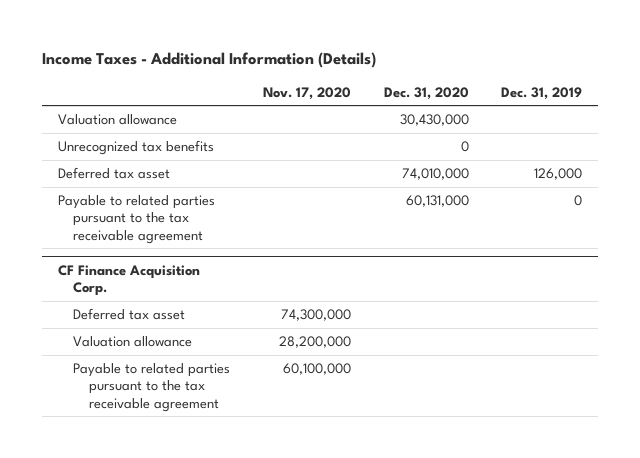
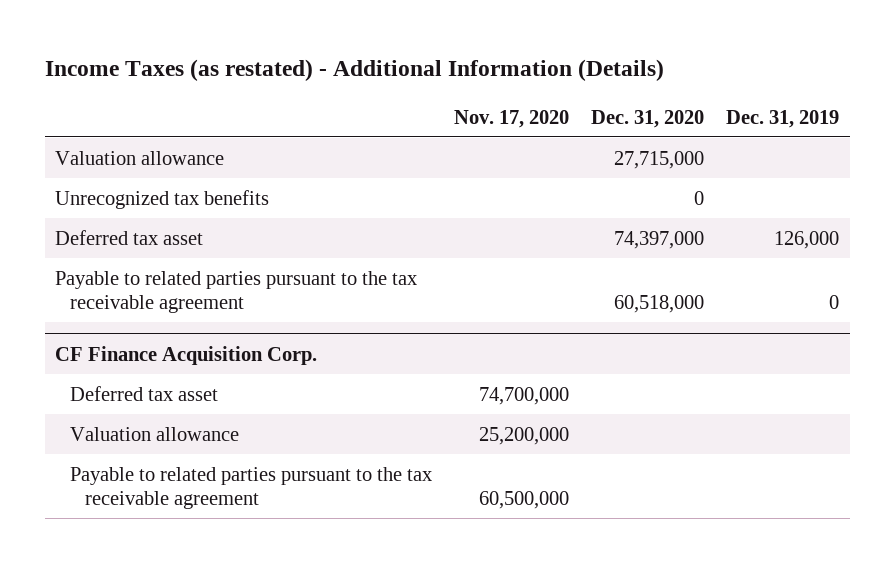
- Income Taxes - Additional Information (Details)
+ Income Taxes (as restated) - Additional Information (Details)
- Valuation allowance | | 30,430,000 |
+ Valuation allowance | | 27,715,000 |
- Deferred tax asset | | 74,010,000 | 126,000
- Payable to related parties pursuant to the tax receivable agreement | | 60,131,000 | 0
+ Deferred tax asset | | 74,397,000 | 126,000
+ Payable to related parties pursuant to the tax receivable agreement | | 60,518,000 | 0
@ CF Finance Acquisition Corp.
- Deferred tax asset | 74,300,000 | |
- Valuation allowance | 28,200,000 | |
- Payable to related parties pursuant to the tax receivable agreement | 60,100,000 | |
+ Deferred tax asset | 74,700,000 | |
+ Valuation allowance | 25,200,000 | |
+ Payable to related parties pursuant to the tax receivable agreement | 60,500,000 | |

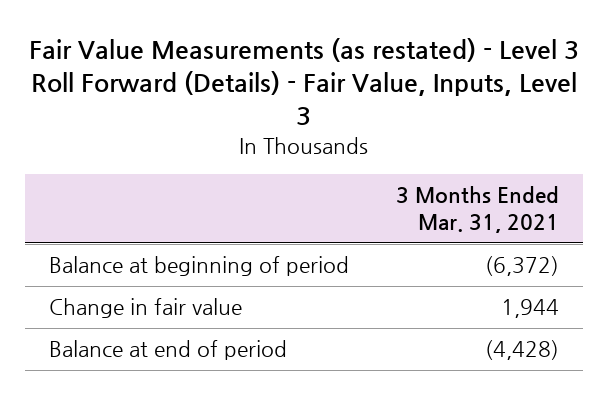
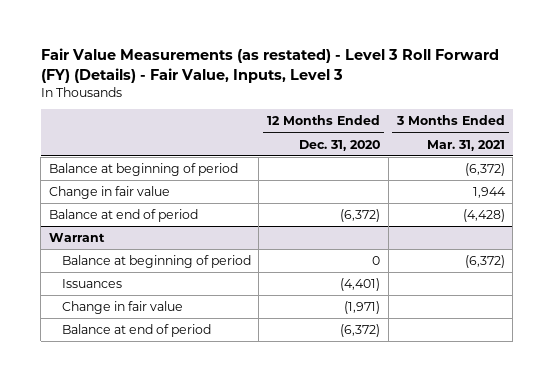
- Fair Value Measurements (as restated) - Level 3 Roll Forward (Details) - Fair Value, Inputs, Level 3
+ Fair Value Measurements (as restated) - Level 3 Roll Forward (FY) (Details) - Fair Value, Inputs, Level 3
- | 3 Months Ended Mar. 31, 2021
+ | 12 Months Ended Dec. 31, 2020 | 3 Months Ended Mar. 31, 2021
+ Warrant
+ Balance at beginning of period | 0 | (6,372)
+ Issuances | (4,401) |
+ Change in fair value | (1,971) |
+ Balance at end of period | (6,372) |

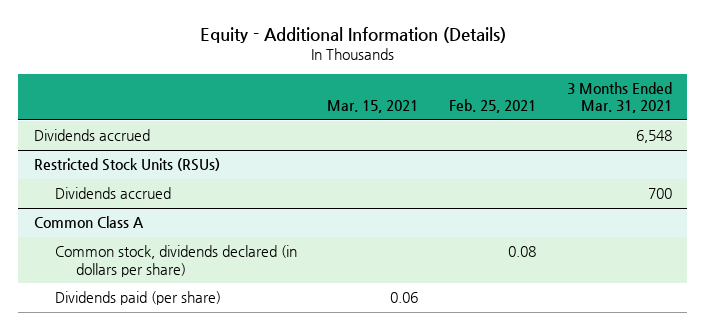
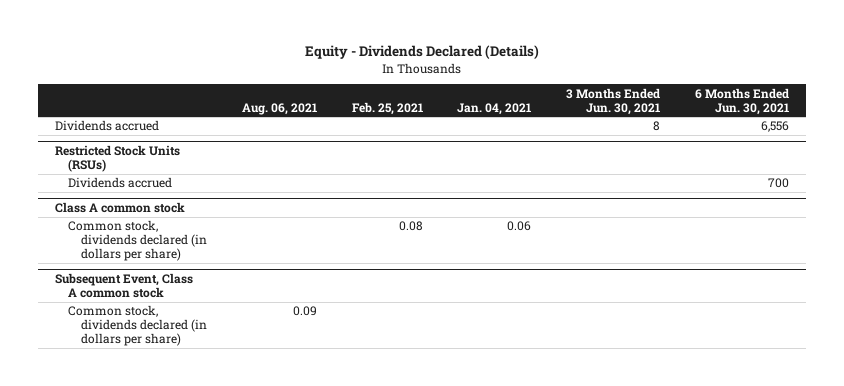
- Equity - Additional Information (Details)
+ Equity - Dividends Declared (Details)
- | Mar. 15, 2021 | Feb. 25, 2021 | 3 Months Ended Mar. 31, 2021
+ | Aug. 06, 2021 | Feb. 25, 2021 | Jan. 04, 2021 | 3 Months Ended Jun. 30, 2021 | 6 Months Ended Jun. 30, 2021
- Common Class A
+ Class A common stock
- Dividends paid (per share) | 0.06 | |
+ Subsequent Event, Class A common stock
+ Common stock, dividends declared (in dollars per share) | 0.09 | | | |

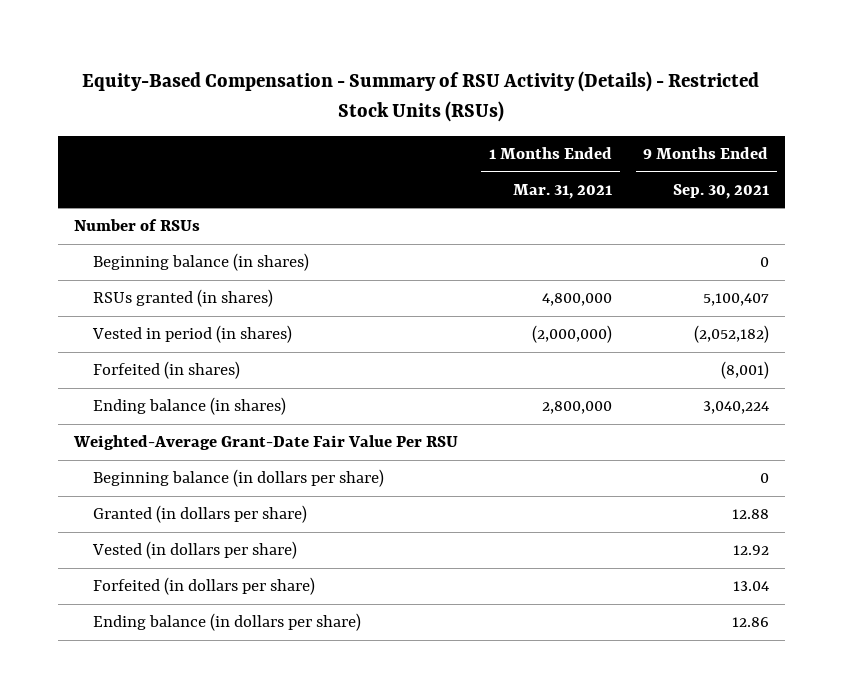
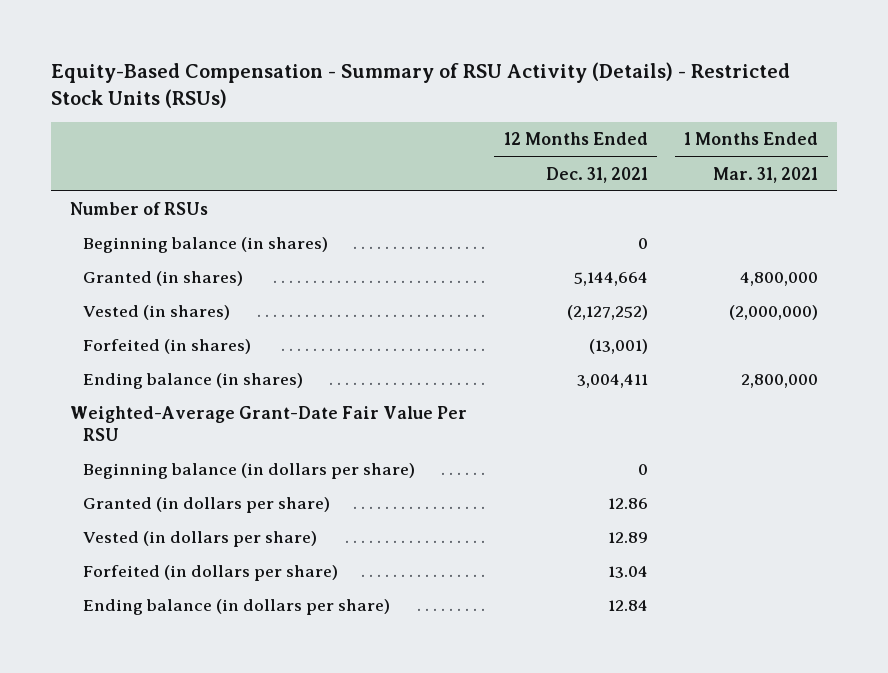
- | 1 Months Ended Mar. 31, 2021 | 9 Months Ended Sep. 30, 2021
+ | 12 Months Ended Dec. 31, 2021 | 1 Months Ended Mar. 31, 2021
- RSUs granted (in shares) | 4,800,000 | 5,100,407
- Vested in period (in shares) | (2,000,000) | (2,052,182)
+ Granted (in shares) | 5,144,664 | 4,800,000
+ Vested (in shares) | (2,127,252) | (2,000,000)

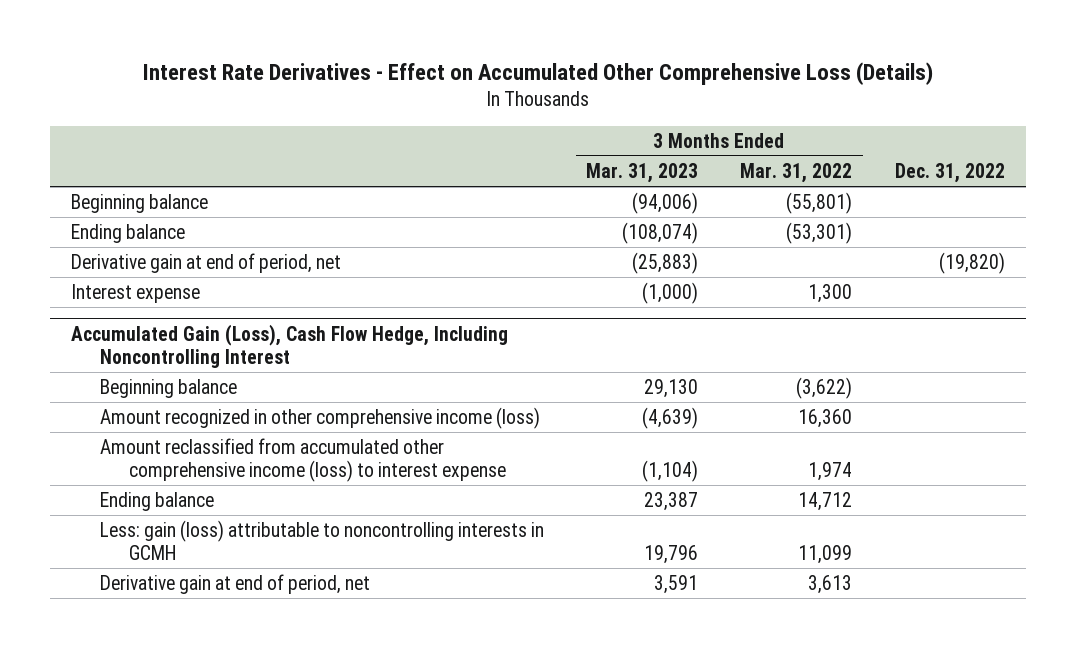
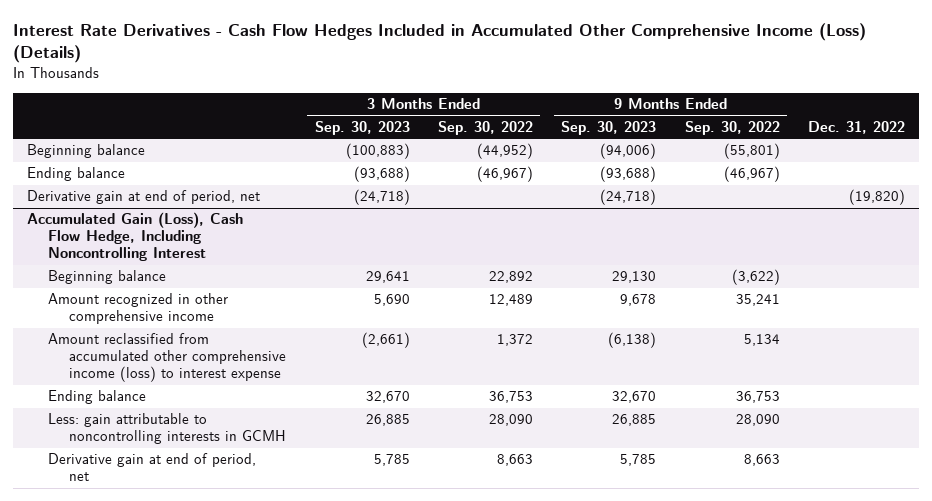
- Interest Rate Derivatives - Effect on Accumulated Other Comprehensive Loss (Details)
+ Interest Rate Derivatives - Cash Flow Hedges Included in Accumulated Other Comprehensive Income (Loss) (Details)
- | 3 Months Ended Mar. 31, 2023 | 3 Months Ended Mar. 31, 2022 | Dec. 31, 2022
+ | 3 Months Ended Sep. 30, 2023 | 3 Months Ended Sep. 30, 2022 | 9 Months Ended Sep. 30, 2023 | 9 Months Ended Sep. 30, 2022 | Dec. 31, 2022
- Interest expense | (1,000) | 1,300 |
@ Accumulated Gain (Loss), Cash Flow Hedge, Including Noncontrolling Interest
- Amount recognized in other comprehensive income (loss) | (4,639) | 16,360 |
+ Amount recognized in other comprehensive income | 5,690 | 12,489 | 9,678 | 35,241 |
- Less: gain (loss) attributable to noncontrolling interests in GCMH | 19,796 | 11,099 |
+ Less: gain attributable to noncontrolling interests in GCMH | 26,885 | 28,090 | 26,885 | 28,090 |

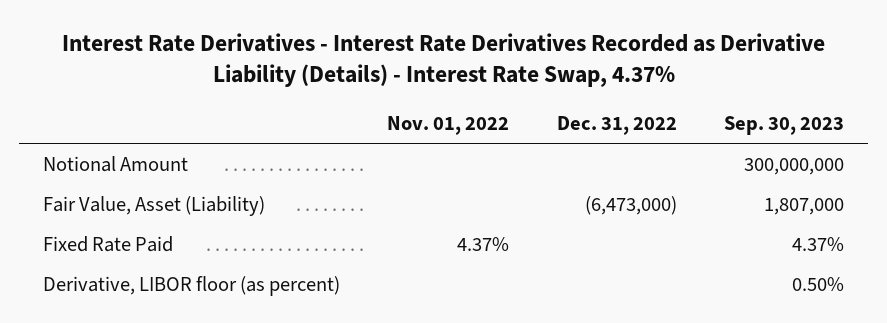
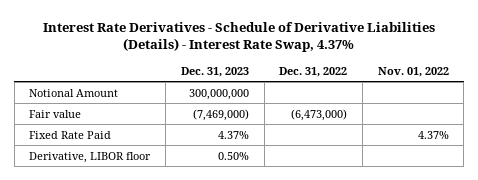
- Interest Rate Derivatives - Interest Rate Derivatives Recorded as Derivative Liability (Details) - Interest Rate Swap, 4.37%
+ Interest Rate Derivatives - Schedule of Derivative Liabilities (Details) - Interest Rate Swap, 4.37%
- | Nov. 01, 2022 | Dec. 31, 2022 | Sep. 30, 2023
+ | Dec. 31, 2023 | Dec. 31, 2022 | Nov. 01, 2022
- Fair Value, Asset (Liability) | | (6,473,000) | 1,807,000
+ Fair value | (7,469,000) | (6,473,000) |
- Derivative, LIBOR floor (as percent) | | | 0.50%
+ Derivative, LIBOR floor | 0.50% | |

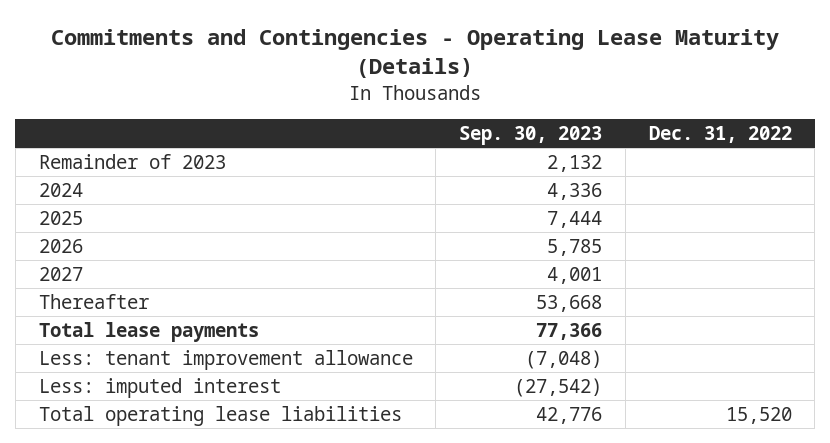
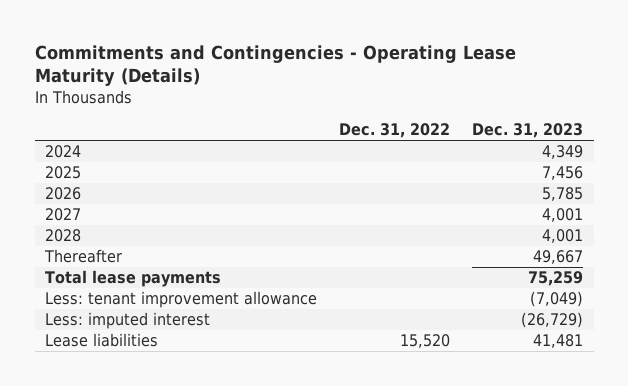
- | Sep. 30, 2023 | Dec. 31, 2022
+ | Dec. 31, 2022 | Dec. 31, 2023
- Remainder of 2023 | 2,132 |
+ 2028 | | 4,001
- Total operating lease liabilities | 42,776 | 15,520
+ Lease liabilities | 15,520 | 41,481

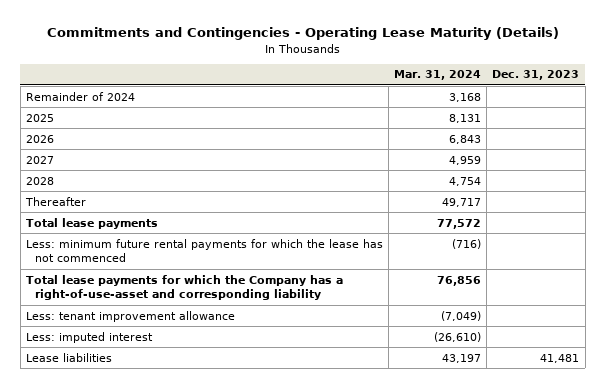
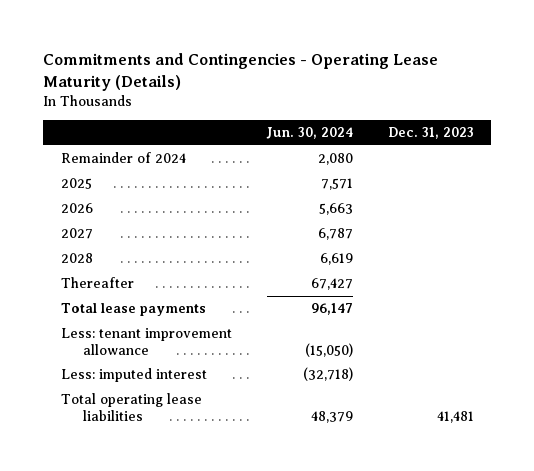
- | Mar. 31, 2024 | Dec. 31, 2023
+ | Jun. 30, 2024 | Dec. 31, 2023
- Less: minimum future rental payments for which the lease has not commenced | (716) |
- Total lease payments for which the Company has a right-of-use-asset and corresponding liability | 76,856 |
- Lease liabilities | 43,197 | 41,481
+ Total operating lease liabilities | 48,379 | 41,481

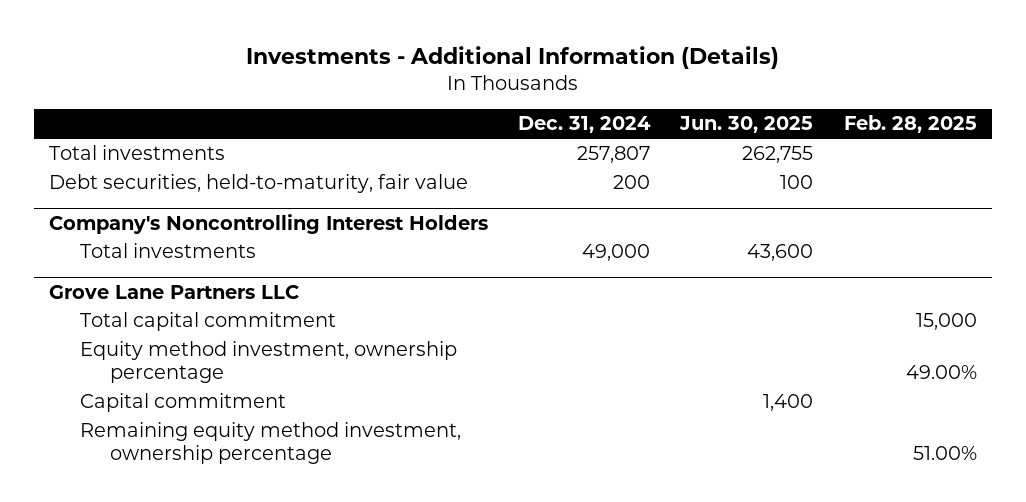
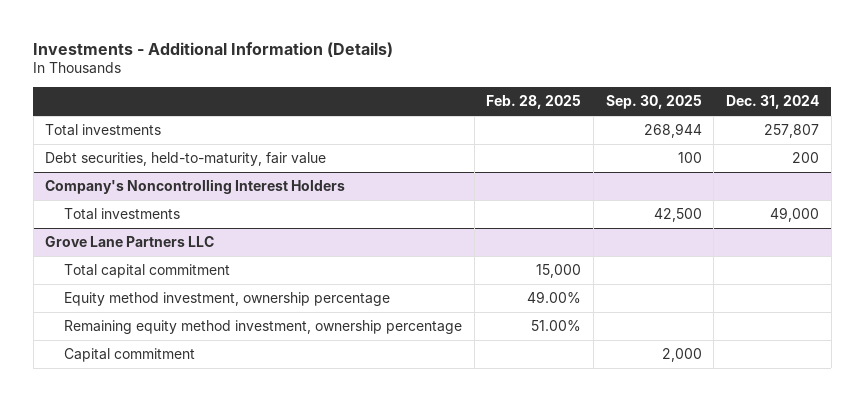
- | Dec. 31, 2024 | Jun. 30, 2025 | Feb. 28, 2025
+ | Feb. 28, 2025 | Sep. 30, 2025 | Dec. 31, 2024
@ Grove Lane Partners LLC
moved down: Capital commitment | | 2,000 |

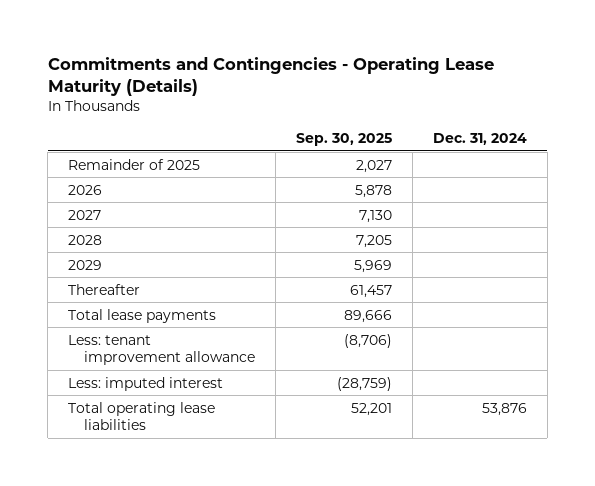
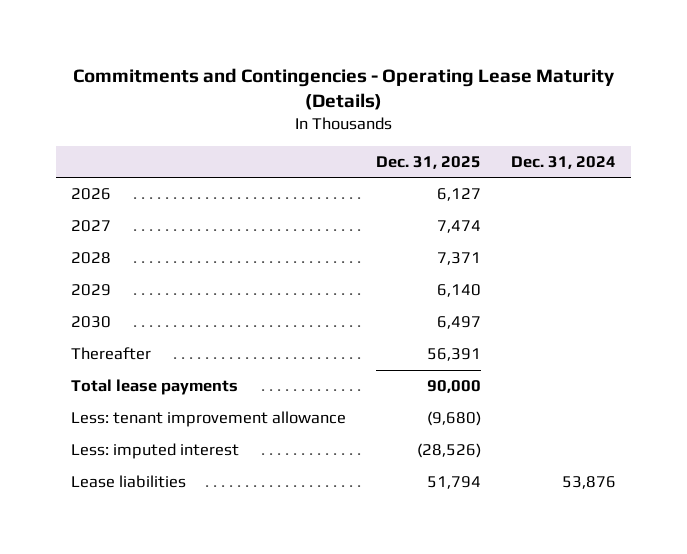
- | Sep. 30, 2025 | Dec. 31, 2024
+ | Dec. 31, 2025 | Dec. 31, 2024
- Remainder of 2025 | 2,027 |
+ 2030 | 6,497 |
- Total operating lease liabilities | 52,201 | 53,876
+ Lease liabilities | 51,794 | 53,876

